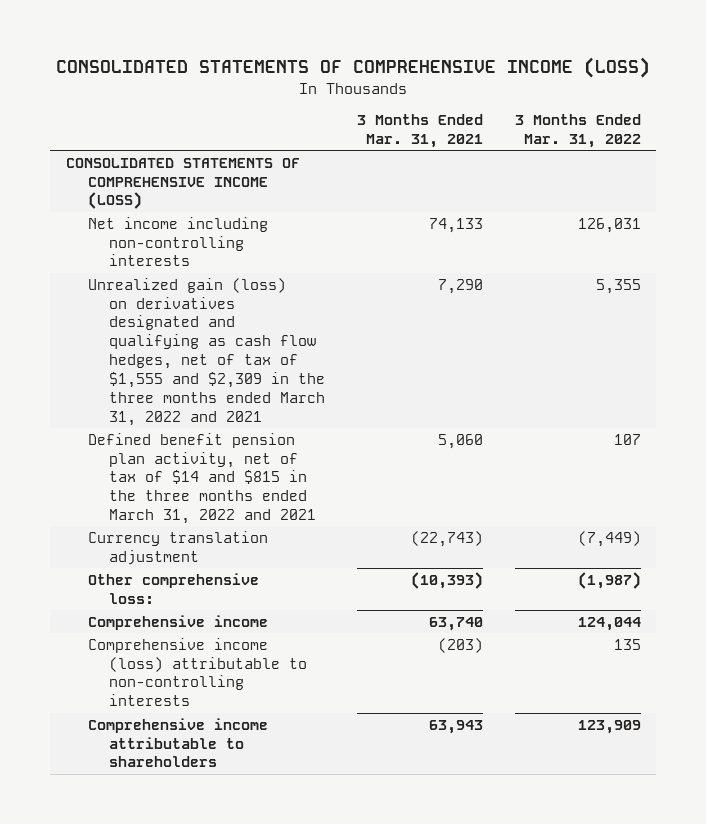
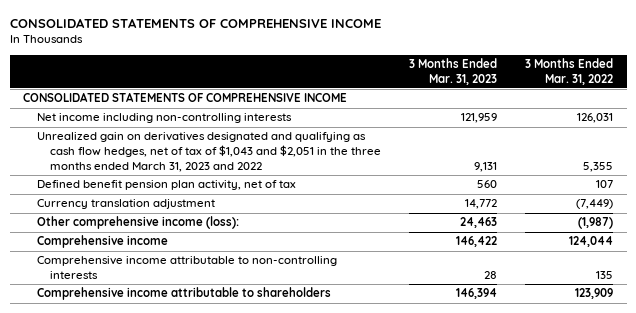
- CONSOLIDATED STATEMENTS OF COMPREHENSIVE INCOME (LOSS)
+ CONSOLIDATED STATEMENTS OF COMPREHENSIVE INCOME
- | 3 Months Ended Mar. 31, 2021 | 3 Months Ended Mar. 31, 2022
+ | 3 Months Ended Mar. 31, 2023 | 3 Months Ended Mar. 31, 2022
- CONSOLIDATED STATEMENTS OF COMPREHENSIVE INCOME (LOSS)
+ CONSOLIDATED STATEMENTS OF COMPREHENSIVE INCOME
- Unrealized gain (loss) on derivatives designated and qualifying as cash flow hedges, net of tax of $1,555 and $2,309 in the three months ended March 31, 2022 and 2021 | 7,290 | 5,355
- Defined benefit pension plan activity, net of tax of $14 and $815 in the three months ended March 31, 2022 and 2021 | 5,060 | 107
+ Unrealized gain on derivatives designated and qualifying as cash flow hedges, net of tax of $1,043 and $2,051 in the three months ended March 31, 2023 and 2022 | 9,131 | 5,355
+ Defined benefit pension plan activity, net of tax | 560 | 107
- Other comprehensive loss: | (10,393) | (1,987)
+ Other comprehensive income (loss): | 24,463 | (1,987)
- Comprehensive income (loss) attributable to non-controlling interests | (203) | 135
+ Comprehensive income attributable to non-controlling interests | 28 | 135

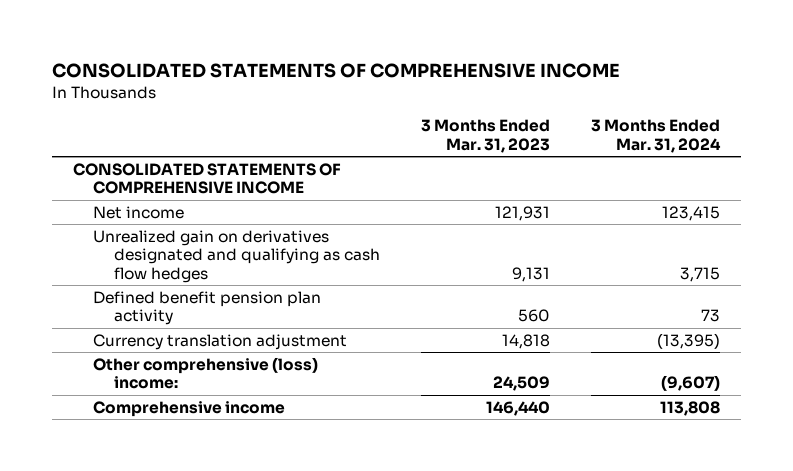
- | 3 Months Ended Mar. 31, 2023 | 3 Months Ended Mar. 31, 2022
+ | 3 Months Ended Mar. 31, 2023 | 3 Months Ended Mar. 31, 2024
- Net income including non-controlling interests | 121,959 | 126,031
- Unrealized gain on derivatives designated and qualifying as cash flow hedges, net of tax of $1,043 and $2,051 in the three months ended March 31, 2023 and 2022 | 9,131 | 5,355
- Defined benefit pension plan activity, net of tax | 560 | 107
- Currency translation adjustment | 14,772 | (7,449)
- Other comprehensive income (loss): | 24,463 | (1,987)
- Comprehensive income | 146,422 | 124,044
- Comprehensive income attributable to non-controlling interests | 28 | 135
- Comprehensive income attributable to shareholders | 146,394 | 123,909
+ Net income | 121,931 | 123,415
+ Unrealized gain on derivatives designated and qualifying as cash flow hedges | 9,131 | 3,715
+ Defined benefit pension plan activity | 560 | 73
+ Currency translation adjustment | 14,818 | (13,395)
+ Other comprehensive (loss) income: | 24,509 | (9,607)
+ Comprehensive income | 146,440 | 113,808

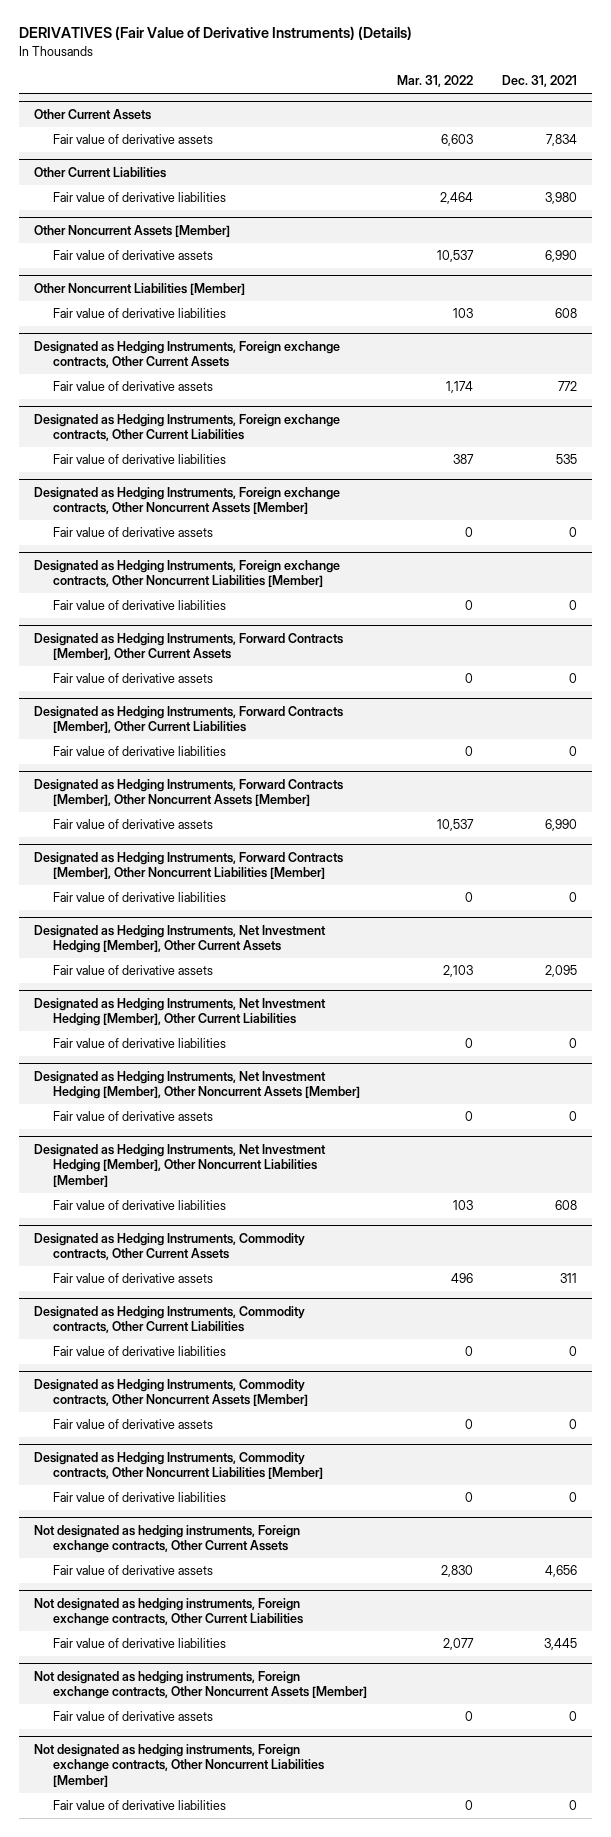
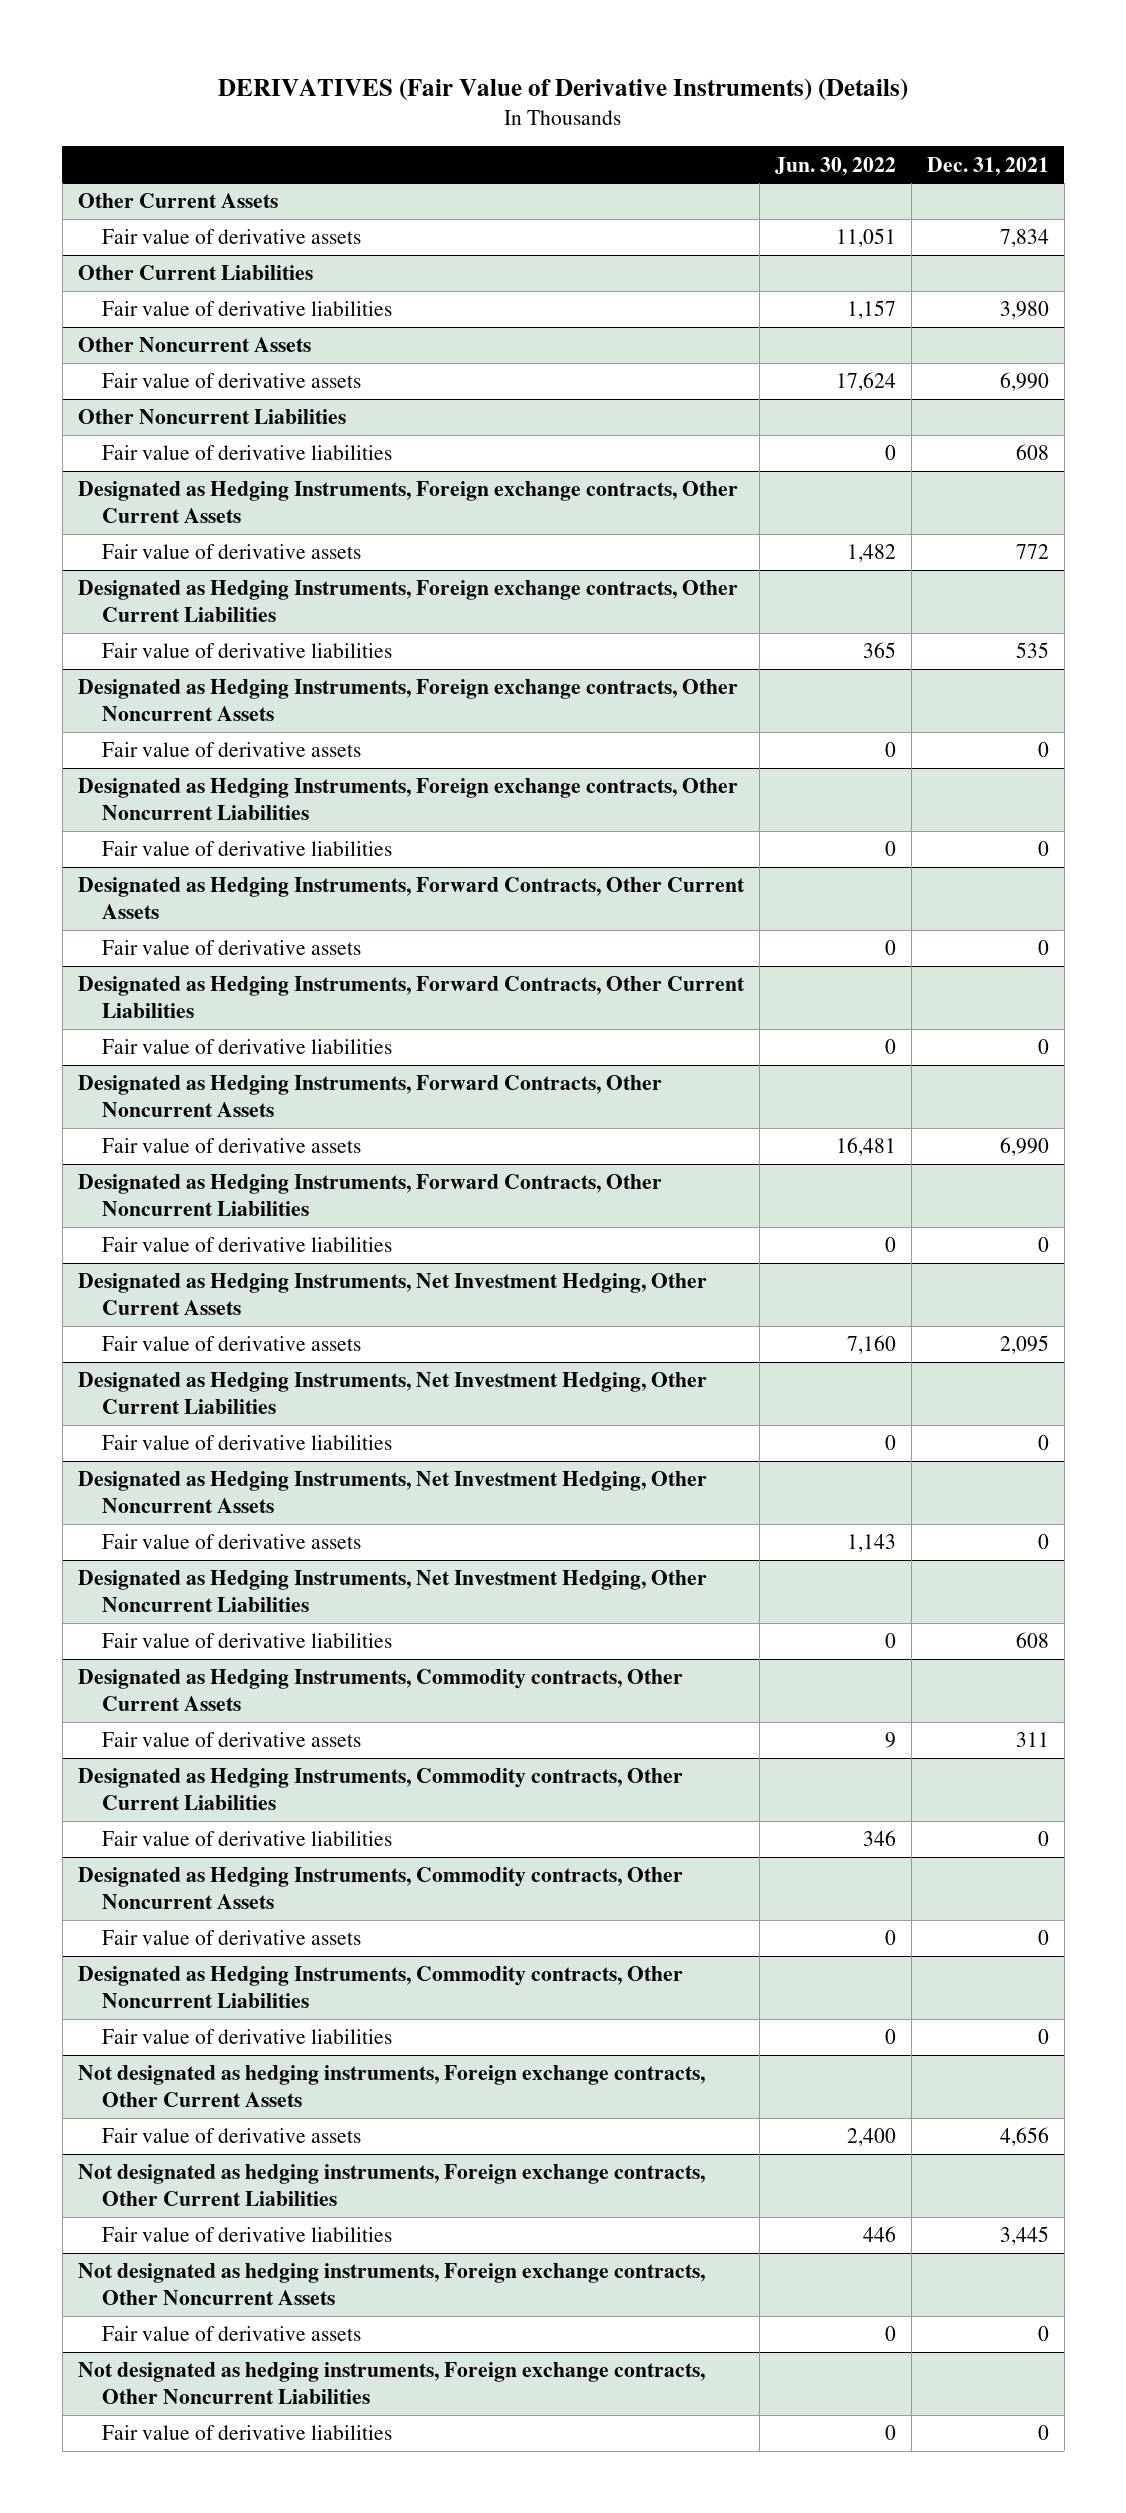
- | Mar. 31, 2022 | Dec. 31, 2021
+ | Jun. 30, 2022 | Dec. 31, 2021
- Other Noncurrent Assets [Member]
+ Other Noncurrent Assets
- Other Noncurrent Liabilities [Member]
+ Other Noncurrent Liabilities
- Designated as Hedging Instruments, Foreign exchange contracts, Other Noncurrent Assets [Member]
+ Designated as Hedging Instruments, Foreign exchange contracts, Other Noncurrent Assets
- Designated as Hedging Instruments, Foreign exchange contracts, Other Noncurrent Liabilities [Member]
+ Designated as Hedging Instruments, Foreign exchange contracts, Other Noncurrent Liabilities
- Designated as Hedging Instruments, Forward Contracts [Member], Other Current Assets
+ Designated as Hedging Instruments, Forward Contracts, Other Current Assets
- Designated as Hedging Instruments, Forward Contracts [Member], Other Current Liabilities
+ Designated as Hedging Instruments, Forward Contracts, Other Current Liabilities
- Designated as Hedging Instruments, Forward Contracts [Member], Other Noncurrent Assets [Member]
+ Designated as Hedging Instruments, Forward Contracts, Other Noncurrent Assets
- Designated as Hedging Instruments, Forward Contracts [Member], Other Noncurrent Liabilities [Member]
+ Designated as Hedging Instruments, Forward Contracts, Other Noncurrent Liabilities
- Designated as Hedging Instruments, Net Investment Hedging [Member], Other Current Assets
+ Designated as Hedging Instruments, Net Investment Hedging, Other Current Assets
- Designated as Hedging Instruments, Net Investment Hedging [Member], Other Current Liabilities
+ Designated as Hedging Instruments, Net Investment Hedging, Other Current Liabilities
- Designated as Hedging Instruments, Net Investment Hedging [Member], Other Noncurrent Assets [Member]
+ Designated as Hedging Instruments, Net Investment Hedging, Other Noncurrent Assets
- Designated as Hedging Instruments, Net Investment Hedging [Member], Other Noncurrent Liabilities [Member]
+ Designated as Hedging Instruments, Net Investment Hedging, Other Noncurrent Liabilities
- Designated as Hedging Instruments, Commodity contracts, Other Noncurrent Assets [Member]
+ Designated as Hedging Instruments, Commodity contracts, Other Noncurrent Assets
- Designated as Hedging Instruments, Commodity contracts, Other Noncurrent Liabilities [Member]
+ Designated as Hedging Instruments, Commodity contracts, Other Noncurrent Liabilities
- Not designated as hedging instruments, Foreign exchange contracts, Other Noncurrent Assets [Member]
+ Not designated as hedging instruments, Foreign exchange contracts, Other Noncurrent Assets
- Not designated as hedging instruments, Foreign exchange contracts, Other Noncurrent Liabilities [Member]
+ Not designated as hedging instruments, Foreign exchange contracts, Other Noncurrent Liabilities

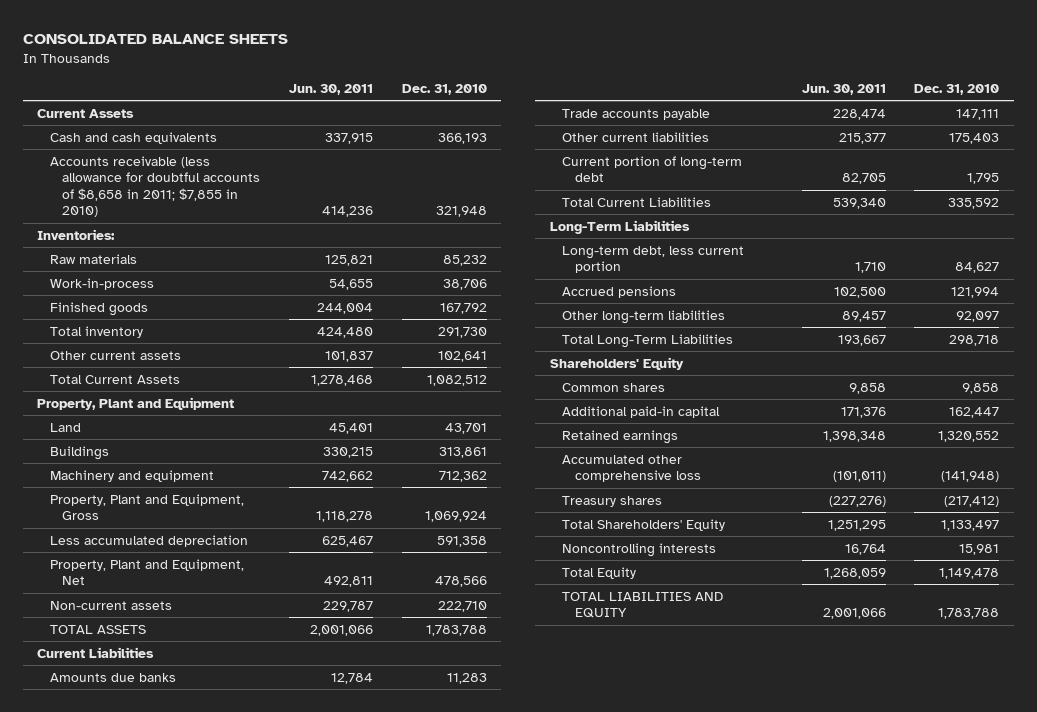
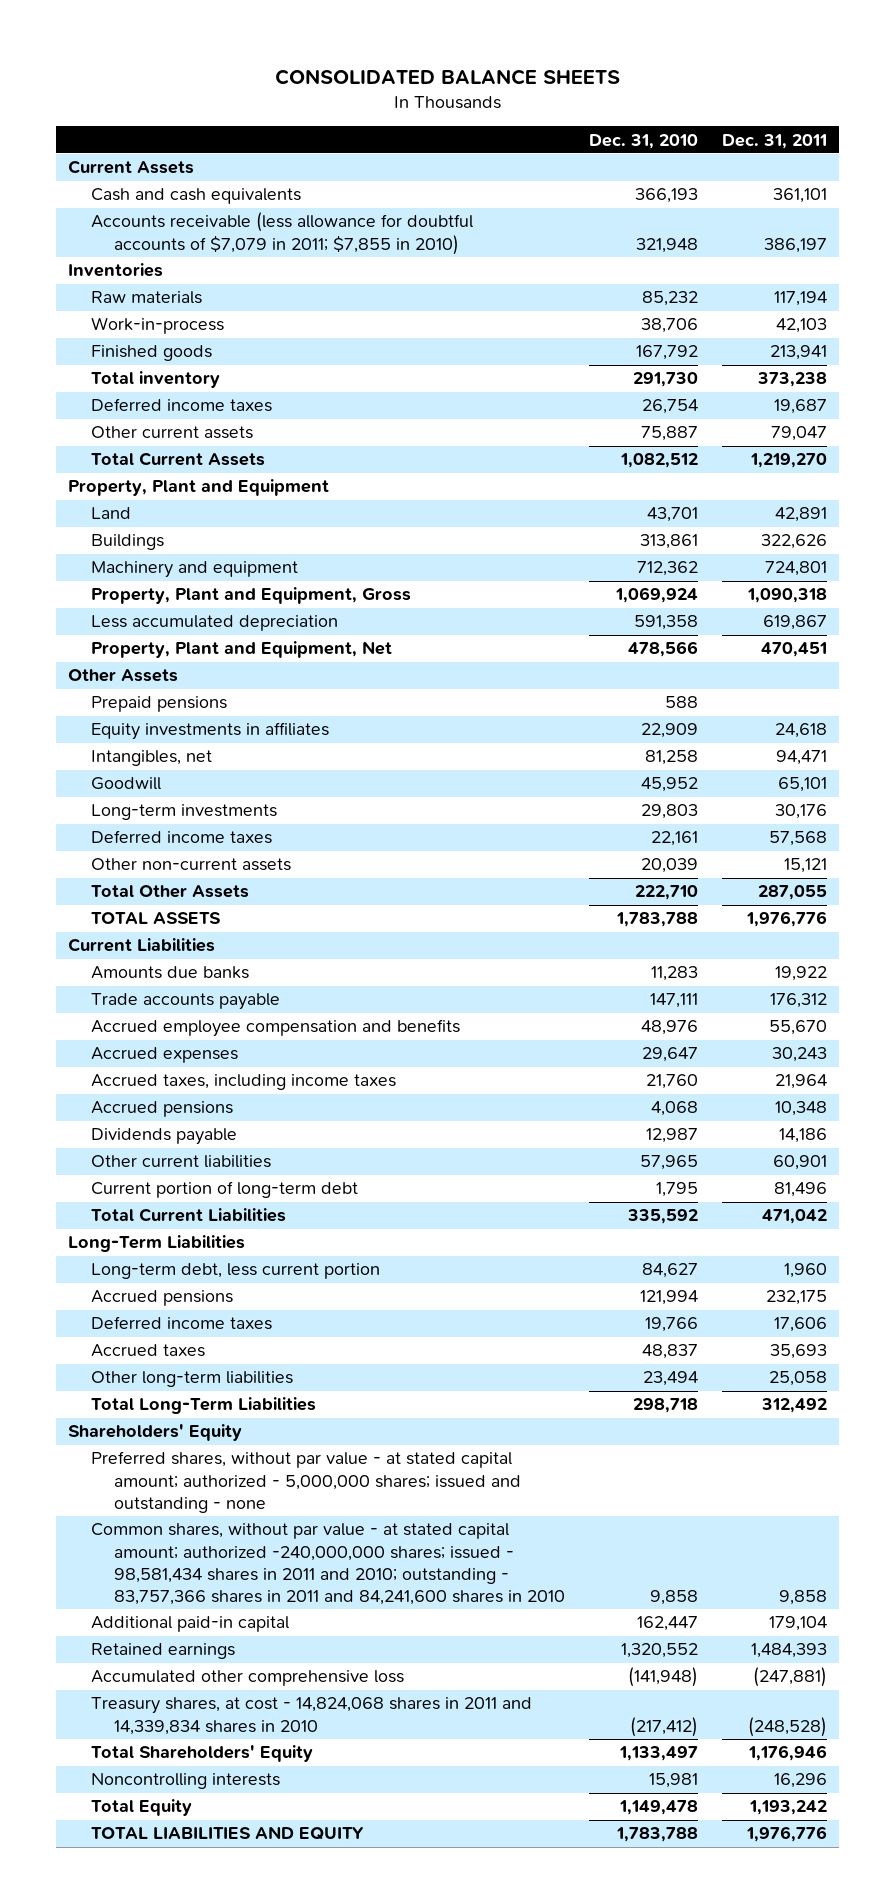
- | Jun. 30, 2011 | Dec. 31, 2010
+ | Dec. 31, 2010 | Dec. 31, 2011
- Accounts receivable (less allowance for doubtful accounts of $8,658 in 2011; $7,855 in 2010) | 414,236 | 321,948
- Inventories:
+ Accounts receivable (less allowance for doubtful accounts of $7,079 in 2011; $7,855 in 2010) | 321,948 | 386,197
+ Inventories
- Other current assets | 101,837 | 102,641
+ Deferred income taxes | 26,754 | 19,687
+ Other current assets | 75,887 | 79,047
- Non-current assets | 229,787 | 222,710
+ Other Assets
+ Prepaid pensions | 588 |
+ Equity investments in affiliates | 22,909 | 24,618
+ Intangibles, net | 81,258 | 94,471
+ Goodwill | 45,952 | 65,101
+ Long-term investments | 29,803 | 30,176
+ Deferred income taxes | 22,161 | 57,568
+ Other non-current assets | 20,039 | 15,121
+ Total Other Assets | 222,710 | 287,055
- Other current liabilities | 215,377 | 175,403
+ Accrued employee compensation and benefits | 48,976 | 55,670
+ Accrued expenses | 29,647 | 30,243
+ Accrued taxes, including income taxes | 21,760 | 21,964
+ Accrued pensions | 4,068 | 10,348
+ Dividends payable | 12,987 | 14,186
+ Other current liabilities | 57,965 | 60,901
- Other long-term liabilities | 89,457 | 92,097
+ Deferred income taxes | 19,766 | 17,606
+ Accrued taxes | 48,837 | 35,693
+ Other long-term liabilities | 23,494 | 25,058
- Common shares | 9,858 | 9,858
+ Preferred shares, without par value - at stated capital amount; authorized - 5,000,000 shares; issued and outstanding - none
+ Common shares, without par value - at stated capital amount; authorized -240,000,000 shares; issued - 98,581,434 shares in 2011 and 2010; outstanding - 83,757,366 shares in 2011 and 84,241,600 shares in 2010 | 9,858 | 9,858
- Treasury shares | (227,276) | (217,412)
+ Treasury shares, at cost - 14,824,068 shares in 2011 and 14,339,834 shares in 2010 | (217,412) | (248,528)

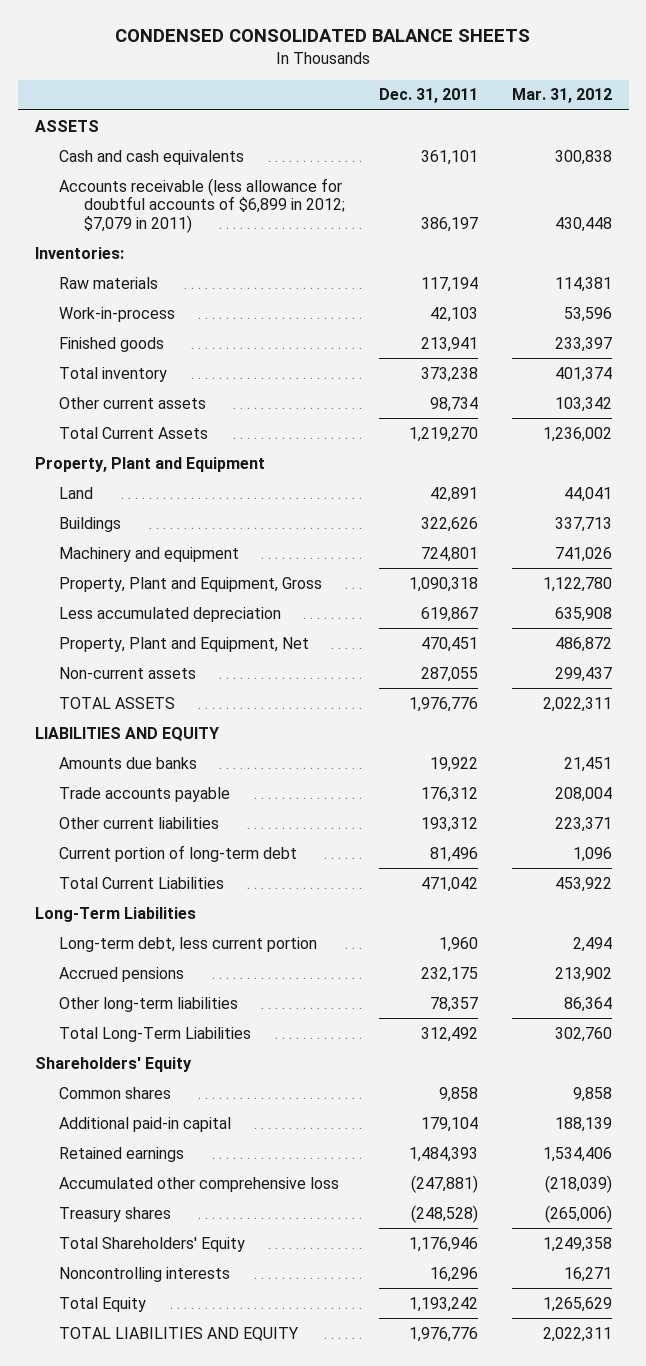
- CONSOLIDATED BALANCE SHEETS
+ CONDENSED CONSOLIDATED BALANCE SHEETS
- | Dec. 31, 2010 | Dec. 31, 2011
+ | Dec. 31, 2011 | Mar. 31, 2012
- Current Assets
+ ASSETS
- Accounts receivable (less allowance for doubtful accounts of $7,079 in 2011; $7,855 in 2010) | 321,948 | 386,197
- Inventories
+ Accounts receivable (less allowance for doubtful accounts of $6,899 in 2012; $7,079 in 2011) | 386,197 | 430,448
+ Inventories:
- Deferred income taxes | 26,754 | 19,687
- Other current assets | 75,887 | 79,047
+ Other current assets | 98,734 | 103,342
- Other Assets
- Prepaid pensions | 588 |
- Equity investments in affiliates | 22,909 | 24,618
- Intangibles, net | 81,258 | 94,471
- Goodwill | 45,952 | 65,101
- Long-term investments | 29,803 | 30,176
- Deferred income taxes | 22,161 | 57,568
- Other non-current assets | 20,039 | 15,121
- Total Other Assets | 222,710 | 287,055
+ Non-current assets | 287,055 | 299,437
- Current Liabilities
+ LIABILITIES AND EQUITY
- Accrued employee compensation and benefits | 48,976 | 55,670
- Accrued expenses | 29,647 | 30,243
- Accrued taxes, including income taxes | 21,760 | 21,964
- Accrued pensions | 4,068 | 10,348
- Dividends payable | 12,987 | 14,186
- Other current liabilities | 57,965 | 60,901
+ Other current liabilities | 193,312 | 223,371
- Deferred income taxes | 19,766 | 17,606
- Accrued taxes | 48,837 | 35,693
- Other long-term liabilities | 23,494 | 25,058
+ Other long-term liabilities | 78,357 | 86,364
- Preferred shares, without par value - at stated capital amount; authorized - 5,000,000 shares; issued and outstanding - none
- Common shares, without par value - at stated capital amount; authorized -240,000,000 shares; issued - 98,581,434 shares in 2011 and 2010; outstanding - 83,757,366 shares in 2011 and 84,241,600 shares in 2010 | 9,858 | 9,858
+ Common shares | 9,858 | 9,858
- Treasury shares, at cost - 14,824,068 shares in 2011 and 14,339,834 shares in 2010 | (217,412) | (248,528)
+ Treasury shares | (248,528) | (265,006)

